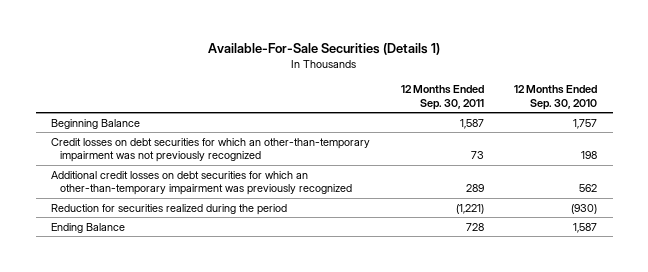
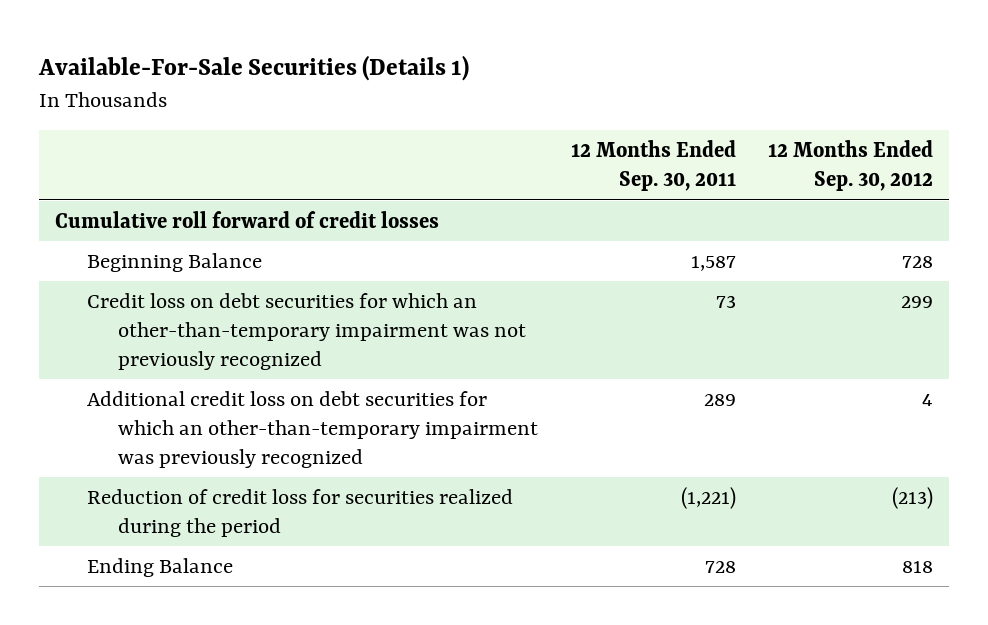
- | 12 Months Ended Sep. 30, 2011 | 12 Months Ended Sep. 30, 2010
+ | 12 Months Ended Sep. 30, 2011 | 12 Months Ended Sep. 30, 2012
+ Cumulative roll forward of credit losses
- Credit losses on debt securities for which an other-than-temporary impairment was not previously recognized | 73 | 198
- Additional credit losses on debt securities for which an other-than-temporary impairment was previously recognized | 289 | 562
- Reduction for securities realized during the period | (1,221) | (930)
+ Credit loss on debt securities for which an other-than-temporary impairment was not previously recognized | 73 | 299
+ Additional credit loss on debt securities for which an other-than-temporary impairment was previously recognized | 289 | 4
+ Reduction of credit loss for securities realized during the period | (1,221) | (213)

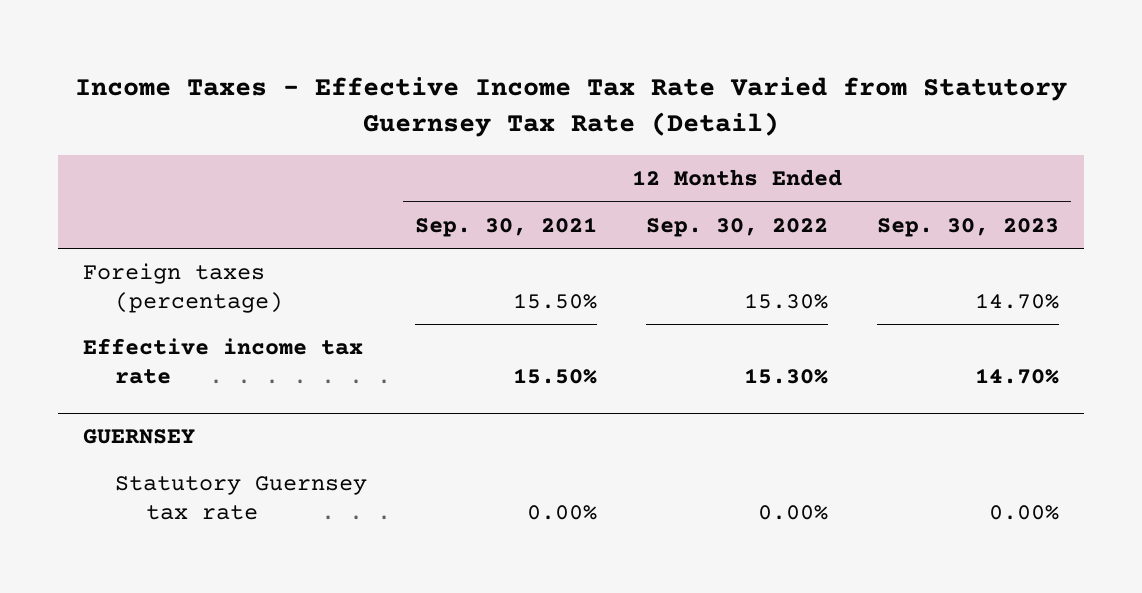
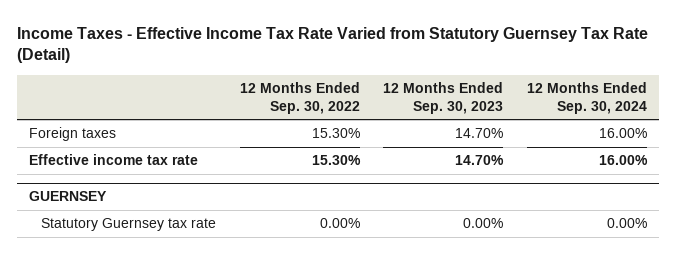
- | 12 Months Ended Sep. 30, 2021 | 12 Months Ended Sep. 30, 2022 | 12 Months Ended Sep. 30, 2023
+ | 12 Months Ended Sep. 30, 2022 | 12 Months Ended Sep. 30, 2023 | 12 Months Ended Sep. 30, 2024
- Foreign taxes (percentage) | 15.50% | 15.30% | 14.70%
+ Foreign taxes | 15.30% | 14.70% | 16.00%

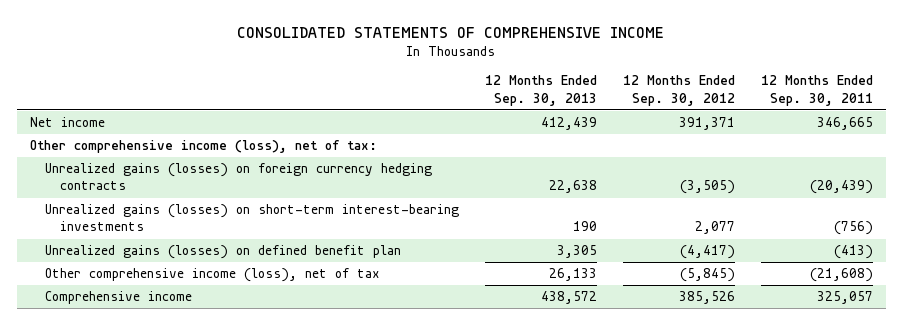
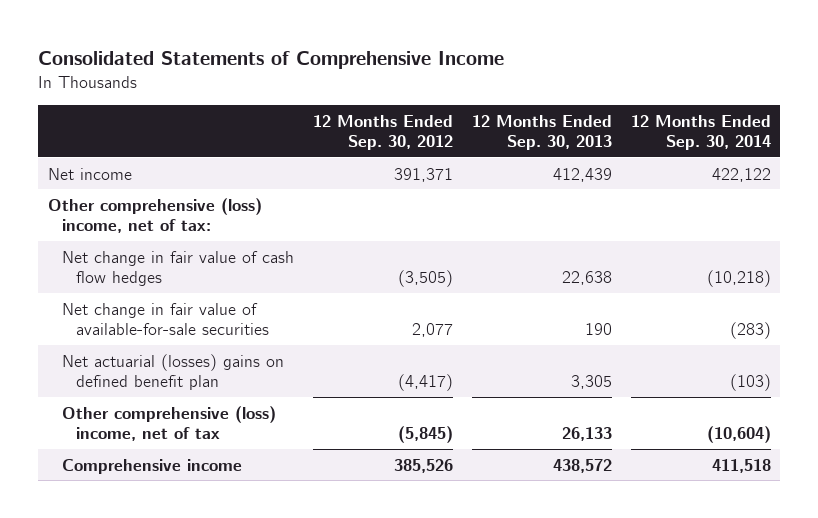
- CONSOLIDATED STATEMENTS OF COMPREHENSIVE INCOME
+ Consolidated Statements of Comprehensive Income
- | 12 Months Ended Sep. 30, 2013 | 12 Months Ended Sep. 30, 2012 | 12 Months Ended Sep. 30, 2011
+ | 12 Months Ended Sep. 30, 2012 | 12 Months Ended Sep. 30, 2013 | 12 Months Ended Sep. 30, 2014
- Other comprehensive income (loss), net of tax:
- Unrealized gains (losses) on foreign currency hedging contracts | 22,638 | (3,505) | (20,439)
- Unrealized gains (losses) on short-term interest-bearing investments | 190 | 2,077 | (756)
- Unrealized gains (losses) on defined benefit plan | 3,305 | (4,417) | (413)
- Other comprehensive income (loss), net of tax | 26,133 | (5,845) | (21,608)
+ Other comprehensive (loss) income, net of tax:
+ Net change in fair value of cash flow hedges | (3,505) | 22,638 | (10,218)
+ Net change in fair value of available-for-sale securities | 2,077 | 190 | (283)
+ Net actuarial (losses) gains on defined benefit plan | (4,417) | 3,305 | (103)
+ Other comprehensive (loss) income, net of tax | (5,845) | 26,133 | (10,604)

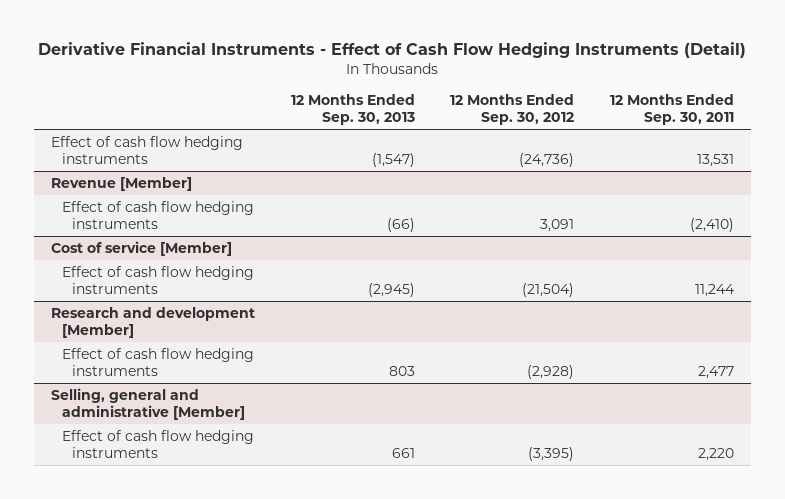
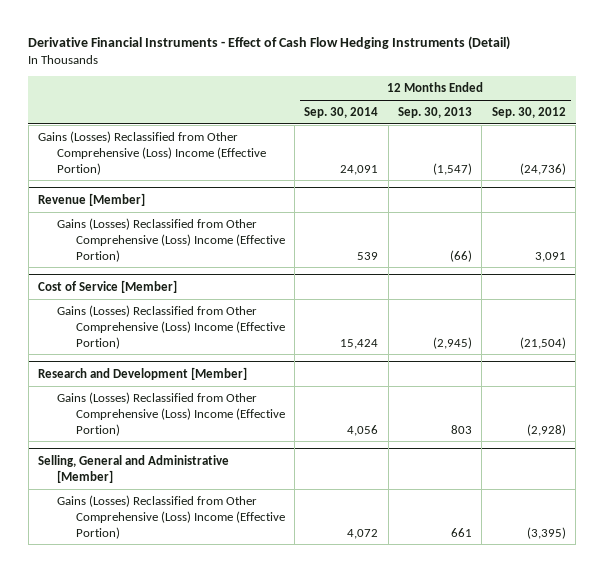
- | 12 Months Ended Sep. 30, 2013 | 12 Months Ended Sep. 30, 2012 | 12 Months Ended Sep. 30, 2011
+ | 12 Months Ended Sep. 30, 2014 | 12 Months Ended Sep. 30, 2013 | 12 Months Ended Sep. 30, 2012
- Effect of cash flow hedging instruments | (1,547) | (24,736) | 13,531
+ Gains (Losses) Reclassified from Other Comprehensive (Loss) Income (Effective Portion) | 24,091 | (1,547) | (24,736)
@ Revenue [Member]
- Effect of cash flow hedging instruments | (66) | 3,091 | (2,410)
- Cost of service [Member]
- Effect of cash flow hedging instruments | (2,945) | (21,504) | 11,244
- Research and development [Member]
- Effect of cash flow hedging instruments | 803 | (2,928) | 2,477
- Selling, general and administrative [Member]
- Effect of cash flow hedging instruments | 661 | (3,395) | 2,220
@ Revenue [Member]
+ Gains (Losses) Reclassified from Other Comprehensive (Loss) Income (Effective Portion) | 539 | (66) | 3,091
+ Cost of Service [Member]
+ Gains (Losses) Reclassified from Other Comprehensive (Loss) Income (Effective Portion) | 15,424 | (2,945) | (21,504)
+ Research and Development [Member]
+ Gains (Losses) Reclassified from Other Comprehensive (Loss) Income (Effective Portion) | 4,056 | 803 | (2,928)
+ Selling, General and Administrative [Member]
+ Gains (Losses) Reclassified from Other Comprehensive (Loss) Income (Effective Portion) | 4,072 | 661 | (3,395)

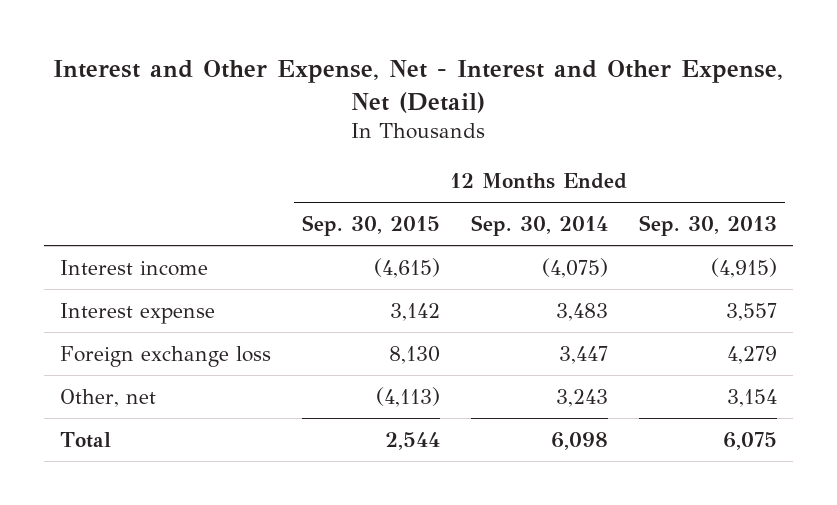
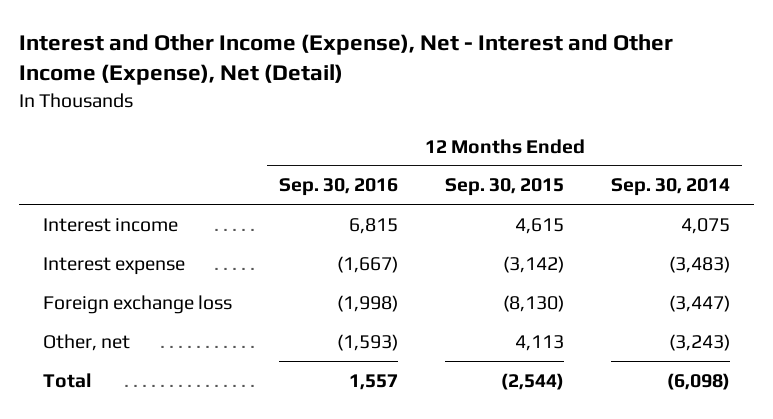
- Interest and Other Expense, Net - Interest and Other Expense, Net (Detail)
+ Interest and Other Income (Expense), Net - Interest and Other Income (Expense), Net (Detail)
- | 12 Months Ended Sep. 30, 2015 | 12 Months Ended Sep. 30, 2014 | 12 Months Ended Sep. 30, 2013
+ | 12 Months Ended Sep. 30, 2016 | 12 Months Ended Sep. 30, 2015 | 12 Months Ended Sep. 30, 2014
- Interest income | (4,615) | (4,075) | (4,915)
- Interest expense | 3,142 | 3,483 | 3,557
- Foreign exchange loss | 8,130 | 3,447 | 4,279
- Other, net | (4,113) | 3,243 | 3,154
- Total | 2,544 | 6,098 | 6,075
+ Interest income | 6,815 | 4,615 | 4,075
+ Interest expense | (1,667) | (3,142) | (3,483)
+ Foreign exchange loss | (1,998) | (8,130) | (3,447)
+ Other, net | (1,593) | 4,113 | (3,243)
+ Total | 1,557 | (2,544) | (6,098)

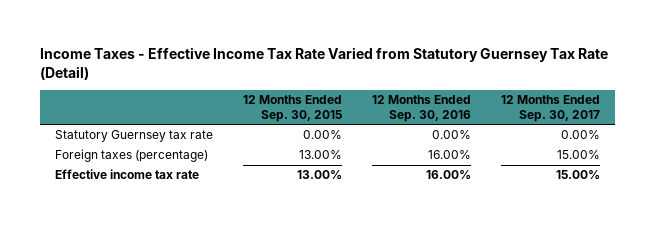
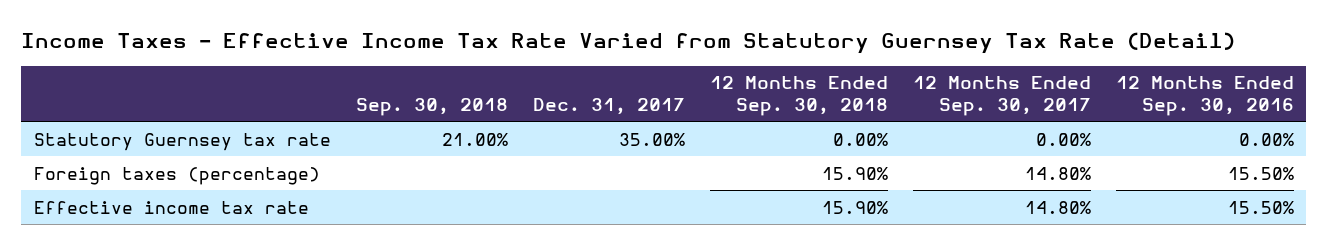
- | 12 Months Ended Sep. 30, 2015 | 12 Months Ended Sep. 30, 2016 | 12 Months Ended Sep. 30, 2017
+ | Sep. 30, 2018 | Dec. 31, 2017 | 12 Months Ended Sep. 30, 2018 | 12 Months Ended Sep. 30, 2017 | 12 Months Ended Sep. 30, 2016
- Foreign taxes (percentage) | 13.00% | 16.00% | 15.00%
- Effective income tax rate | 13.00% | 16.00% | 15.00%
+ Foreign taxes (percentage) | | | 15.90% | 14.80% | 15.50%
+ Effective income tax rate | | | 15.90% | 14.80% | 15.50%

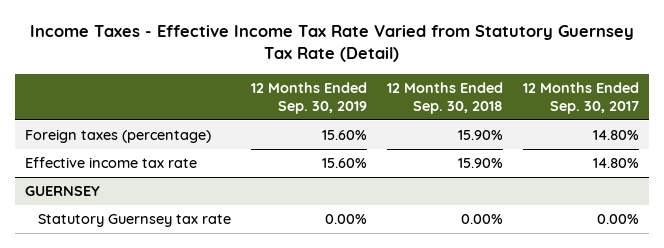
- | Sep. 30, 2018 | Dec. 31, 2017 | 12 Months Ended Sep. 30, 2018 | 12 Months Ended Sep. 30, 2017 | 12 Months Ended Sep. 30, 2016
+ | 12 Months Ended Sep. 30, 2019 | 12 Months Ended Sep. 30, 2018 | 12 Months Ended Sep. 30, 2017
- Statutory Guernsey tax rate | 21.00% | 35.00% | 0.00% | 0.00% | 0.00%
+ GUERNSEY
+ Statutory Guernsey tax rate | 0.00% | 0.00% | 0.00%

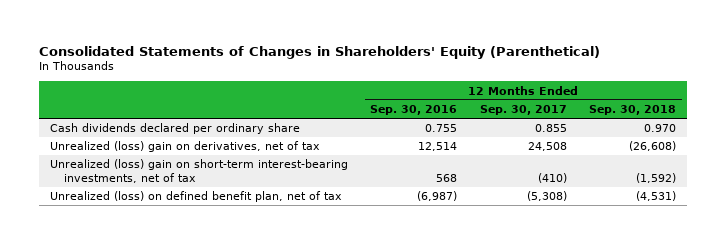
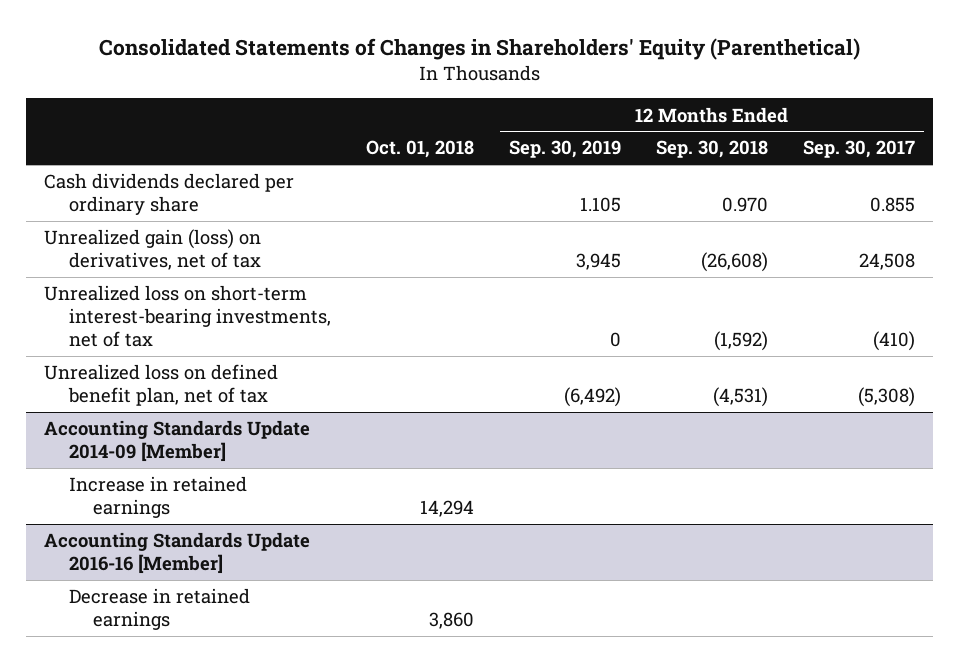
- | 12 Months Ended Sep. 30, 2016 | 12 Months Ended Sep. 30, 2017 | 12 Months Ended Sep. 30, 2018
+ | Oct. 01, 2018 | 12 Months Ended Sep. 30, 2019 | 12 Months Ended Sep. 30, 2018 | 12 Months Ended Sep. 30, 2017
- Unrealized (loss) gain on derivatives, net of tax | 12,514 | 24,508 | (26,608)
- Unrealized (loss) gain on short-term interest-bearing investments, net of tax | 568 | (410) | (1,592)
- Unrealized (loss) on defined benefit plan, net of tax | (6,987) | (5,308) | (4,531)
+ Unrealized gain (loss) on derivatives, net of tax | | 3,945 | (26,608) | 24,508
+ Unrealized loss on short-term interest-bearing investments, net of tax | | 0 | (1,592) | (410)
+ Unrealized loss on defined benefit plan, net of tax | | (6,492) | (4,531) | (5,308)
+ Accounting Standards Update 2014-09 [Member]
+ Increase in retained earnings | 14,294 | | |
+ Accounting Standards Update 2016-16 [Member]
+ Decrease in retained earnings | 3,860 | | |

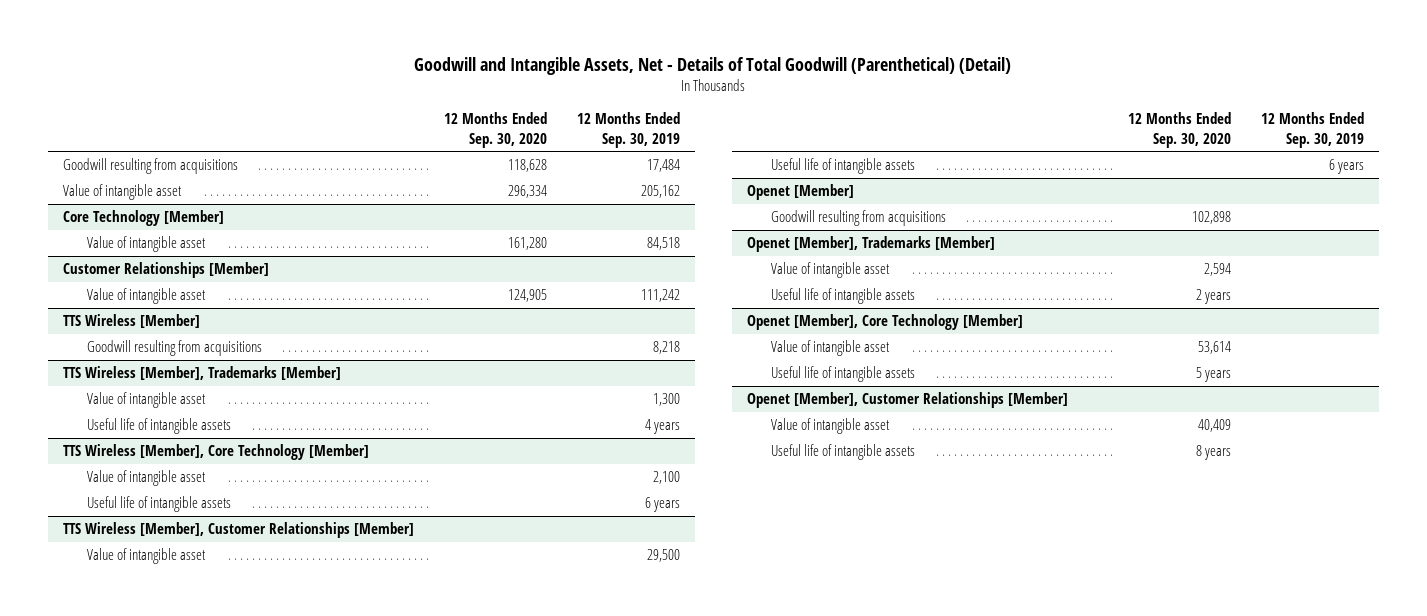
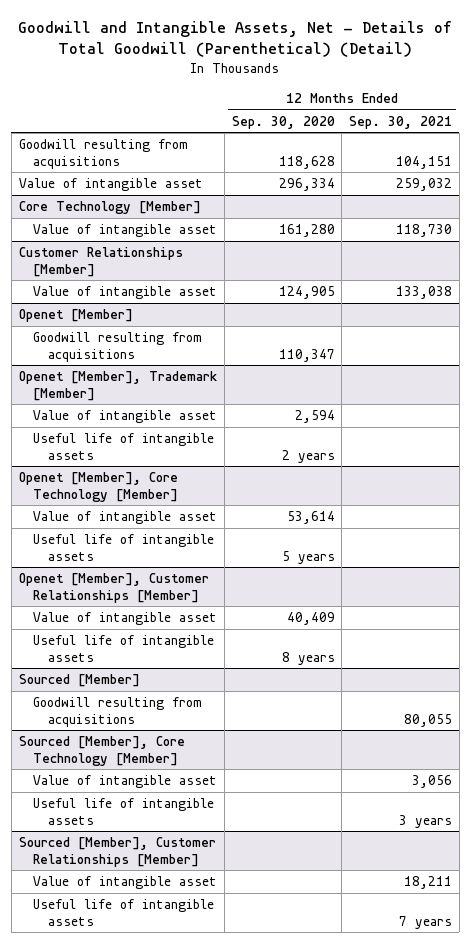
- | 12 Months Ended Sep. 30, 2020 | 12 Months Ended Sep. 30, 2019
+ | 12 Months Ended Sep. 30, 2020 | 12 Months Ended Sep. 30, 2021
- TTS Wireless [Member]
- Goodwill resulting from acquisitions | | 8,218
- TTS Wireless [Member], Trademarks [Member]
- Value of intangible asset | | 1,300
- Useful life of intangible assets | | 4 years
- TTS Wireless [Member], Core Technology [Member]
- Value of intangible asset | | 2,100
- Useful life of intangible assets | | 6 years
- TTS Wireless [Member], Customer Relationships [Member]
- Value of intangible asset | | 29,500
- Useful life of intangible assets | | 6 years
@ Openet [Member]
- Goodwill resulting from acquisitions | 102,898 |
- Openet [Member], Trademarks [Member]
@ Openet [Member]
+ Goodwill resulting from acquisitions | 110,347 |
+ Openet [Member], Trademark [Member]
+ Sourced [Member]
+ Goodwill resulting from acquisitions | | 80,055
+ Sourced [Member], Core Technology [Member]
+ Value of intangible asset | | 3,056
+ Useful life of intangible assets | | 3 years
+ Sourced [Member], Customer Relationships [Member]
+ Value of intangible asset | | 18,211
+ Useful life of intangible assets | | 7 years

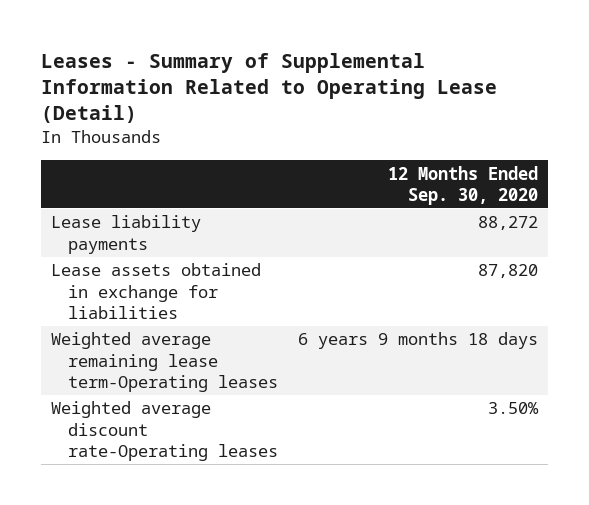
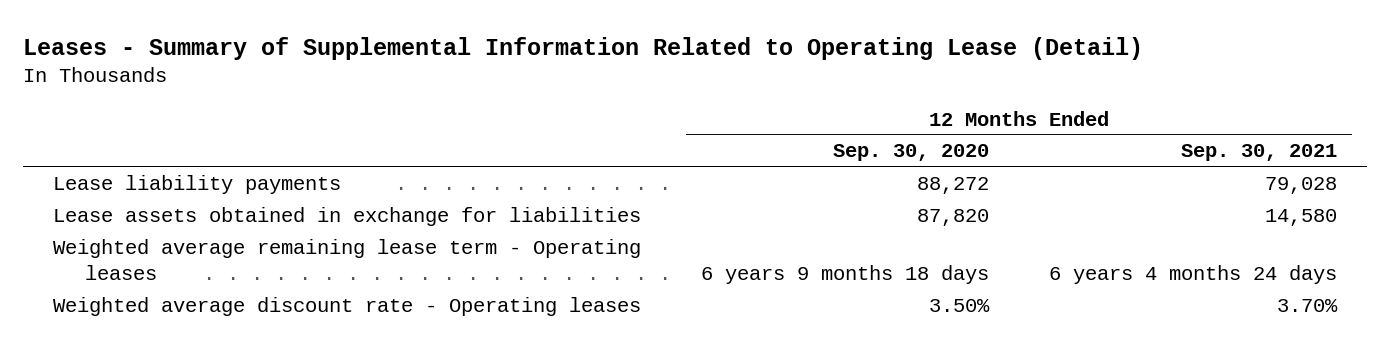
- | 12 Months Ended Sep. 30, 2020
+ | 12 Months Ended Sep. 30, 2020 | 12 Months Ended Sep. 30, 2021
- Weighted average remaining lease term-Operating leases | 6 years 9 months 18 days
- Weighted average discount rate-Operating leases | 3.50%
+ Weighted average remaining lease term - Operating leases | 6 years 9 months 18 days | 6 years 4 months 24 days
+ Weighted average discount rate - Operating leases | 3.50% | 3.70%

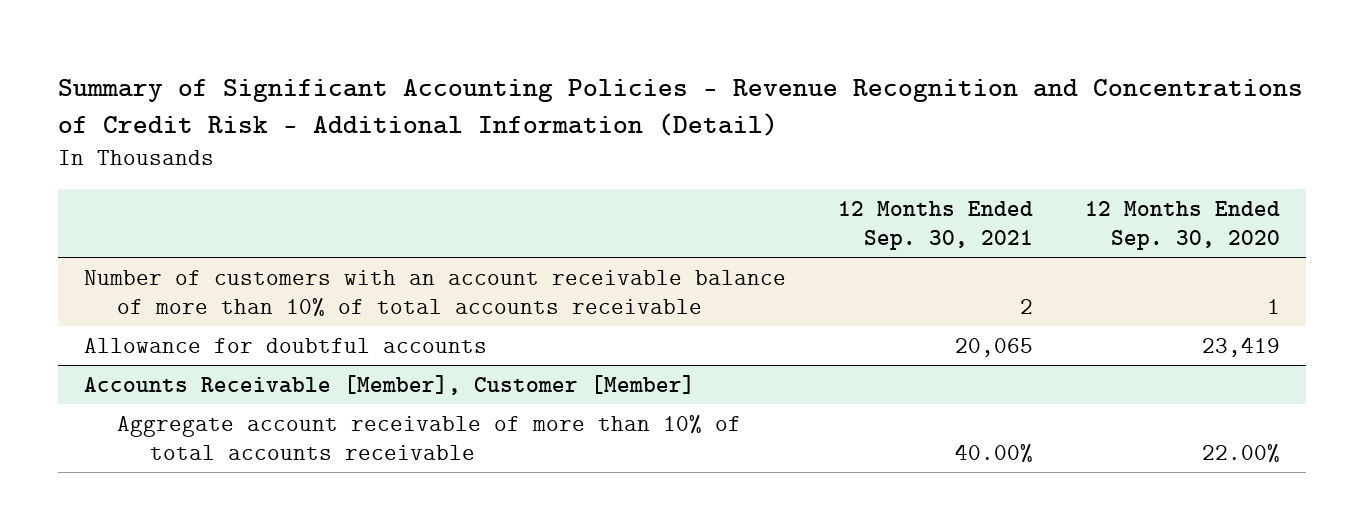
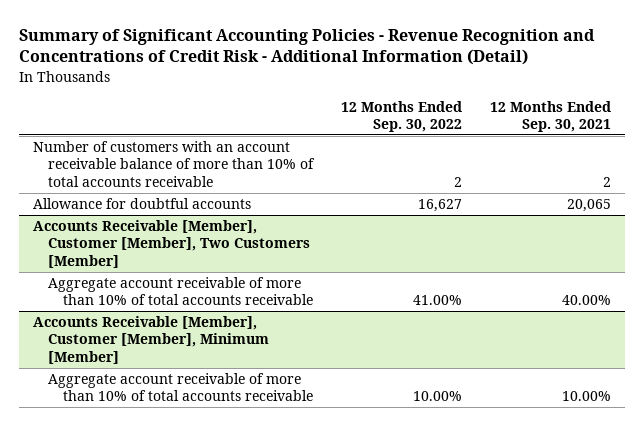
- | 12 Months Ended Sep. 30, 2021 | 12 Months Ended Sep. 30, 2020
+ | 12 Months Ended Sep. 30, 2022 | 12 Months Ended Sep. 30, 2021
- Accounts Receivable [Member], Customer [Member]
+ Accounts Receivable [Member], Customer [Member], Two Customers [Member]
+ Accounts Receivable [Member], Customer [Member], Minimum [Member]
+ Aggregate account receivable of more than 10% of total accounts receivable | 10.00% | 10.00%

